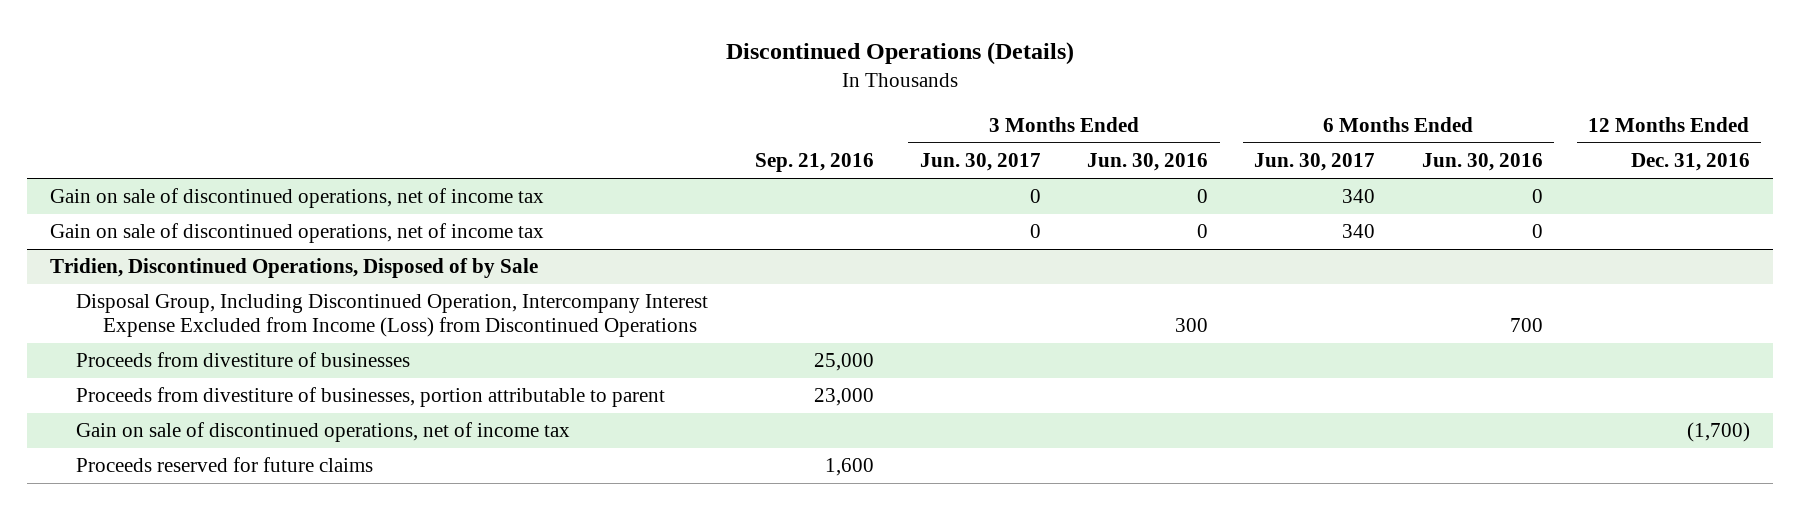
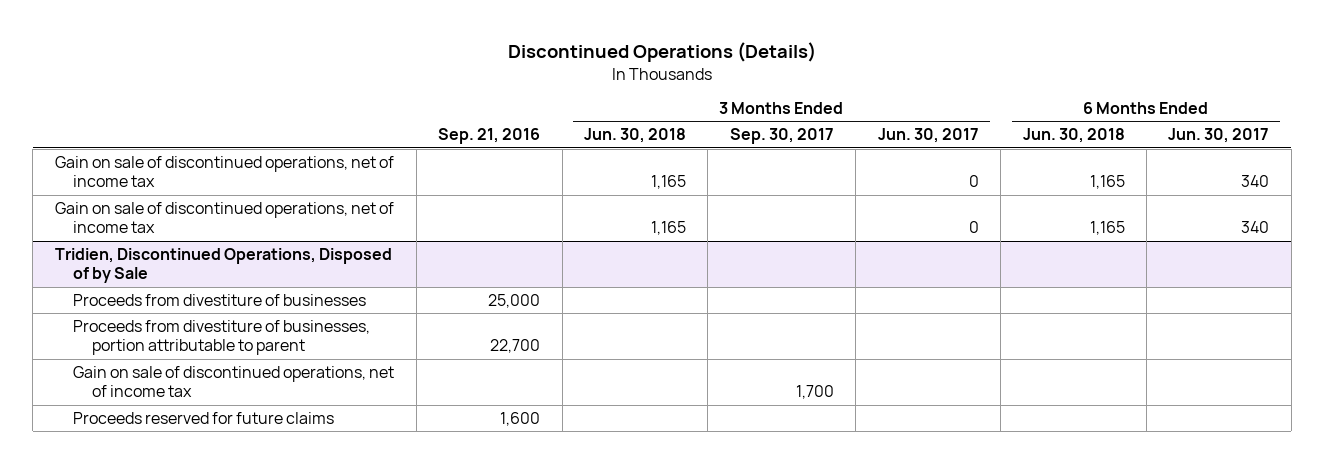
- | Sep. 21, 2016 | 3 Months Ended Jun. 30, 2017 | 3 Months Ended Jun. 30, 2016 | 6 Months Ended Jun. 30, 2017 | 6 Months Ended Jun. 30, 2016 | 12 Months Ended Dec. 31, 2016
+ | Sep. 21, 2016 | 3 Months Ended Jun. 30, 2018 | 3 Months Ended Sep. 30, 2017 | 3 Months Ended Jun. 30, 2017 | 6 Months Ended Jun. 30, 2018 | 6 Months Ended Jun. 30, 2017
@ Tridien, Discontinued Operations, Disposed of by Sale
- Disposal Group, Including Discontinued Operation, Intercompany Interest Expense Excluded from Income (Loss) from Discontinued Operations | | | 300 | | 700 |
- Proceeds from divestiture of businesses, portion attributable to parent | 23,000 | | | | |
+ Proceeds from divestiture of businesses, portion attributable to parent | 22,700 | | | | |

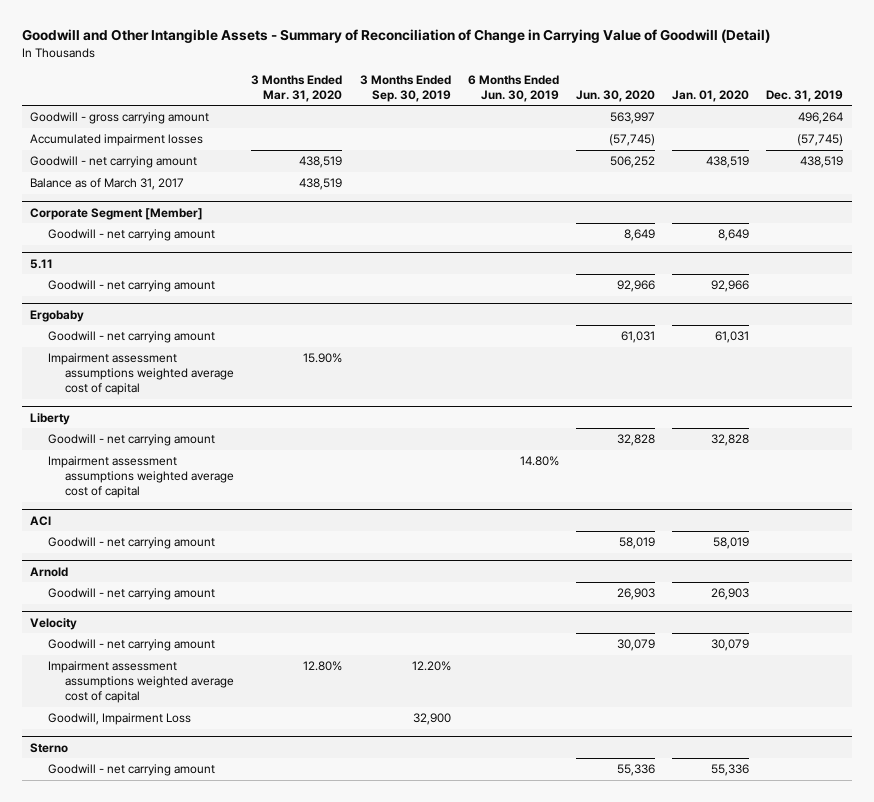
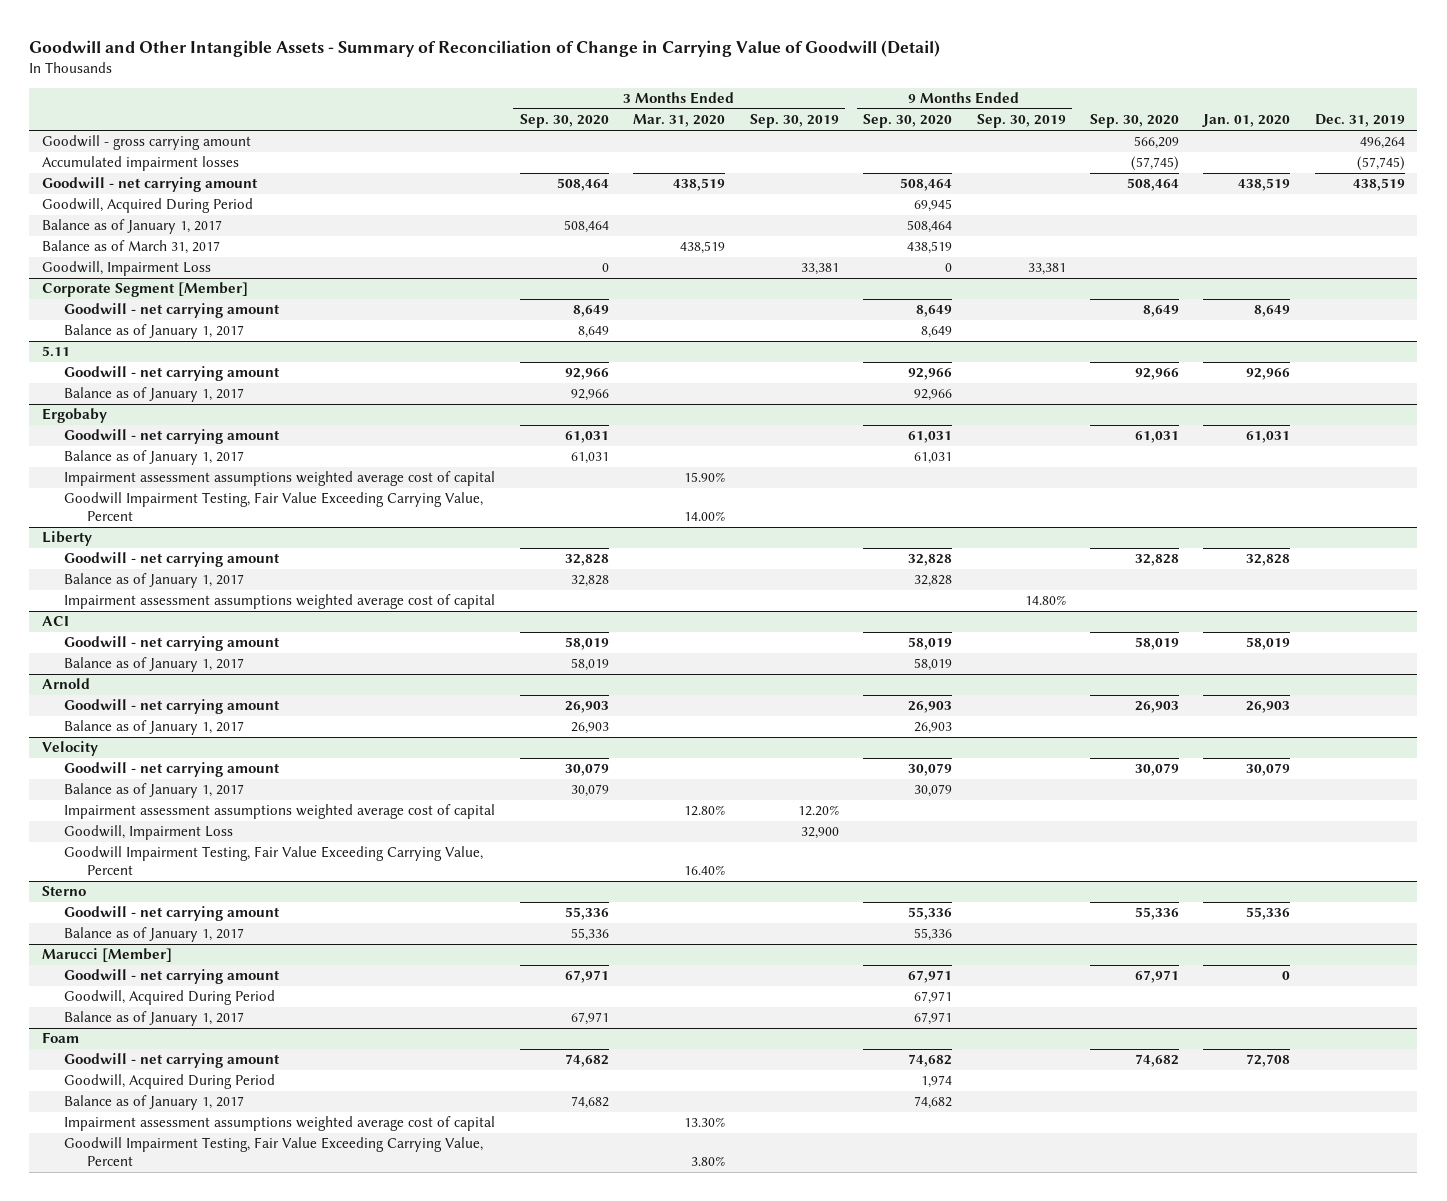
- | 3 Months Ended Mar. 31, 2020 | 3 Months Ended Sep. 30, 2019 | 6 Months Ended Jun. 30, 2019 | Jun. 30, 2020 | Jan. 01, 2020 | Dec. 31, 2019
+ | 3 Months Ended Sep. 30, 2020 | 3 Months Ended Mar. 31, 2020 | 3 Months Ended Sep. 30, 2019 | 9 Months Ended Sep. 30, 2020 | 9 Months Ended Sep. 30, 2019 | Sep. 30, 2020 | Jan. 01, 2020 | Dec. 31, 2019
+ Goodwill, Acquired During Period | | | | 69,945 | | | |
+ Balance as of January 1, 2017 | 508,464 | | | 508,464 | | | |
+ Goodwill, Impairment Loss | 0 | | 33,381 | 0 | 33,381 | | |
@ Corporate Segment [Member]
+ Balance as of January 1, 2017 | 8,649 | | | 8,649 | | | |
@ 5.11
+ Balance as of January 1, 2017 | 92,966 | | | 92,966 | | | |
@ Ergobaby
+ Balance as of January 1, 2017 | 61,031 | | | 61,031 | | | |
+ Goodwill Impairment Testing, Fair Value Exceeding Carrying Value, Percent | | 14.00% | | | | | |
@ Liberty
+ Balance as of January 1, 2017 | 32,828 | | | 32,828 | | | |
@ ACI
+ Balance as of January 1, 2017 | 58,019 | | | 58,019 | | | |
@ Arnold
+ Balance as of January 1, 2017 | 26,903 | | | 26,903 | | | |
@ Velocity
+ Balance as of January 1, 2017 | 30,079 | | | 30,079 | | | |
+ Goodwill Impairment Testing, Fair Value Exceeding Carrying Value, Percent | | 16.40% | | | | | |
@ Sterno
+ Balance as of January 1, 2017 | 55,336 | | | 55,336 | | | |
+ Marucci [Member]
+ Goodwill - net carrying amount | 67,971 | | | 67,971 | | 67,971 | 0 |
+ Goodwill, Acquired During Period | | | | 67,971 | | | |
+ Balance as of January 1, 2017 | 67,971 | | | 67,971 | | | |
+ Foam
+ Goodwill - net carrying amount | 74,682 | | | 74,682 | | 74,682 | 72,708 |
+ Goodwill, Acquired During Period | | | | 1,974 | | | |
+ Balance as of January 1, 2017 | 74,682 | | | 74,682 | | | |
+ Impairment assessment assumptions weighted average cost of capital | | 13.30% | | | | | |
+ Goodwill Impairment Testing, Fair Value Exceeding Carrying Value, Percent | | 3.80% | | | | | |

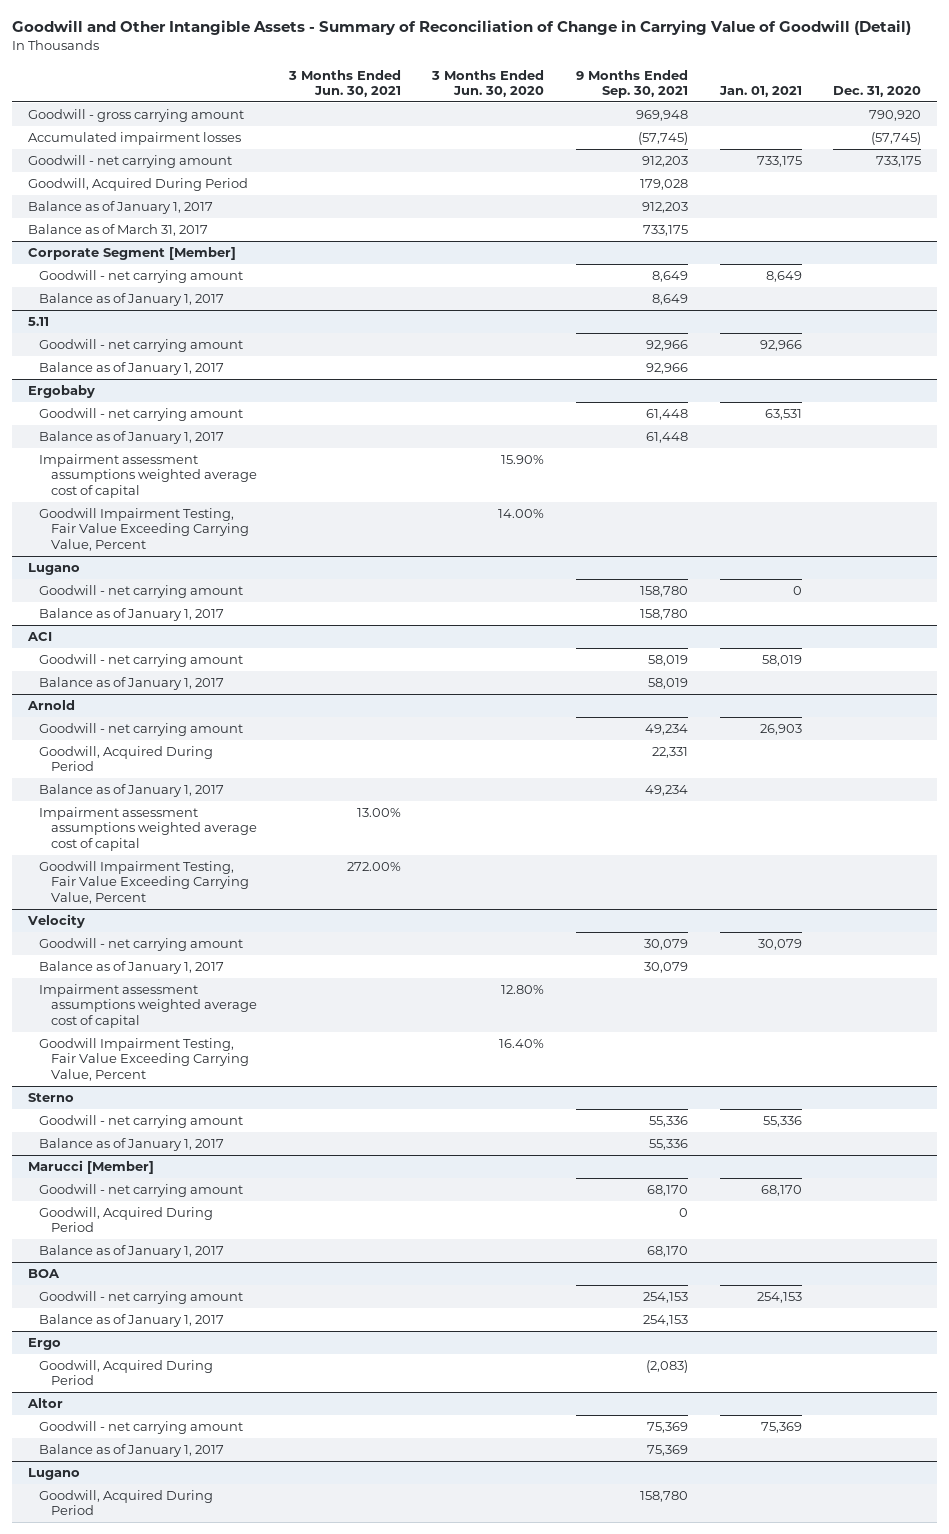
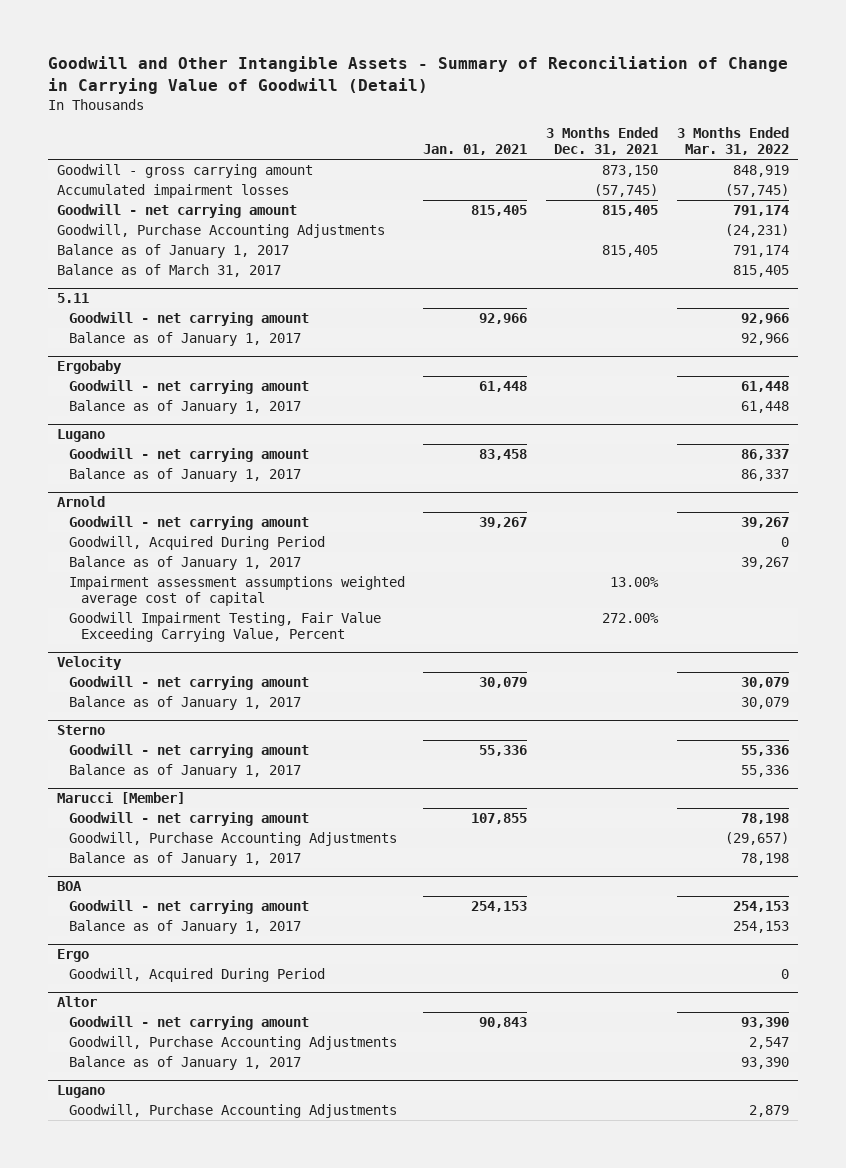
- | 3 Months Ended Jun. 30, 2021 | 3 Months Ended Jun. 30, 2020 | 9 Months Ended Sep. 30, 2021 | Jan. 01, 2021 | Dec. 31, 2020
+ | Jan. 01, 2021 | 3 Months Ended Dec. 31, 2021 | 3 Months Ended Mar. 31, 2022
- Goodwill - net carrying amount | | | 912,203 | 733,175 | 733,175
- Goodwill, Acquired During Period | | | 179,028 | |
+ Goodwill - net carrying amount | 815,405 | 815,405 | 791,174
+ Goodwill, Purchase Accounting Adjustments | | | (24,231)
- Corporate Segment [Member]
- Goodwill - net carrying amount | | | 8,649 | 8,649 |
- Balance as of January 1, 2017 | | | 8,649 | |
@ Ergobaby
- Goodwill - net carrying amount | | | 61,448 | 63,531 |
+ Goodwill - net carrying amount | 61,448 | | 61,448
- Impairment assessment assumptions weighted average cost of capital | | 15.90% | | |
- Goodwill Impairment Testing, Fair Value Exceeding Carrying Value, Percent | | 14.00% | | |
@ Lugano
- Goodwill - net carrying amount | | | 158,780 | 0 |
+ Goodwill - net carrying amount | 83,458 | | 86,337
- ACI
- Goodwill - net carrying amount | | | 58,019 | 58,019 |
- Balance as of January 1, 2017 | | | 58,019 | |
@ Arnold
- Goodwill - net carrying amount | | | 49,234 | 26,903 |
+ Goodwill - net carrying amount | 39,267 | | 39,267
@ Velocity
- Impairment assessment assumptions weighted average cost of capital | | 12.80% | | |
- Goodwill Impairment Testing, Fair Value Exceeding Carrying Value, Percent | | 16.40% | | |
@ Marucci [Member]
- Goodwill - net carrying amount | | | 68,170 | 68,170 |
- Goodwill, Acquired During Period | | | 0 | |
+ Goodwill - net carrying amount | 107,855 | | 78,198
+ Goodwill, Purchase Accounting Adjustments | | | (29,657)
@ Altor
- Goodwill - net carrying amount | | | 75,369 | 75,369 |
+ Goodwill - net carrying amount | 90,843 | | 93,390
+ Goodwill, Purchase Accounting Adjustments | | | 2,547
@ Lugano
- Goodwill, Acquired During Period | | | 158,780 | |
+ Goodwill, Purchase Accounting Adjustments | | | 2,879

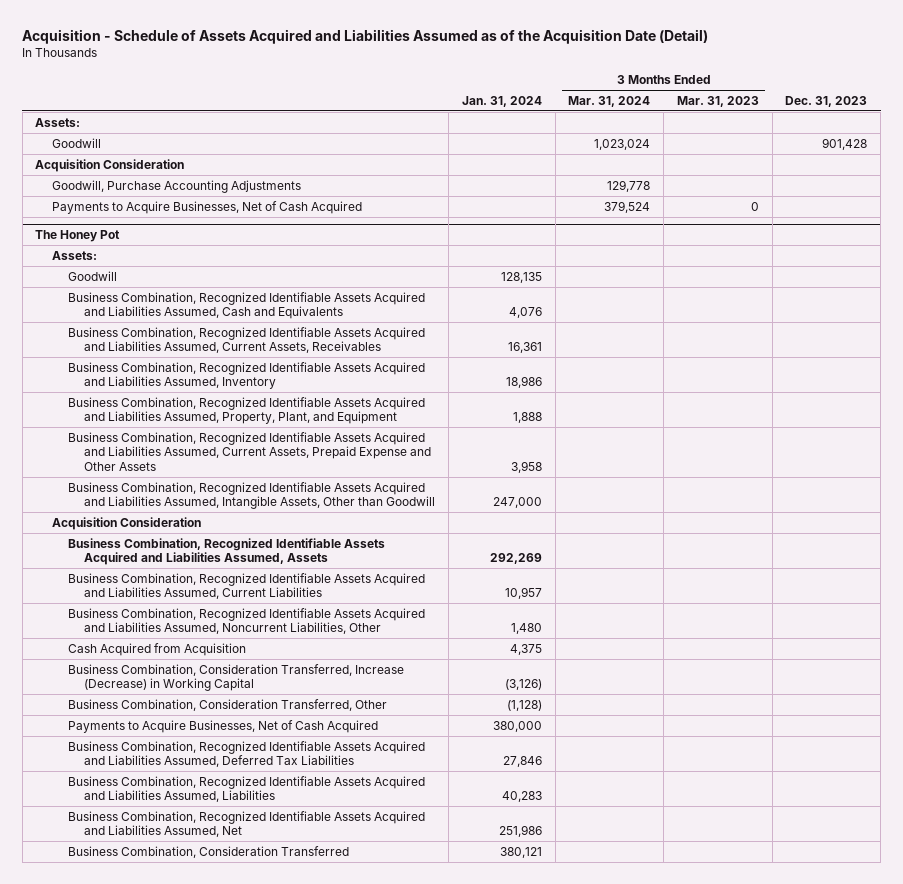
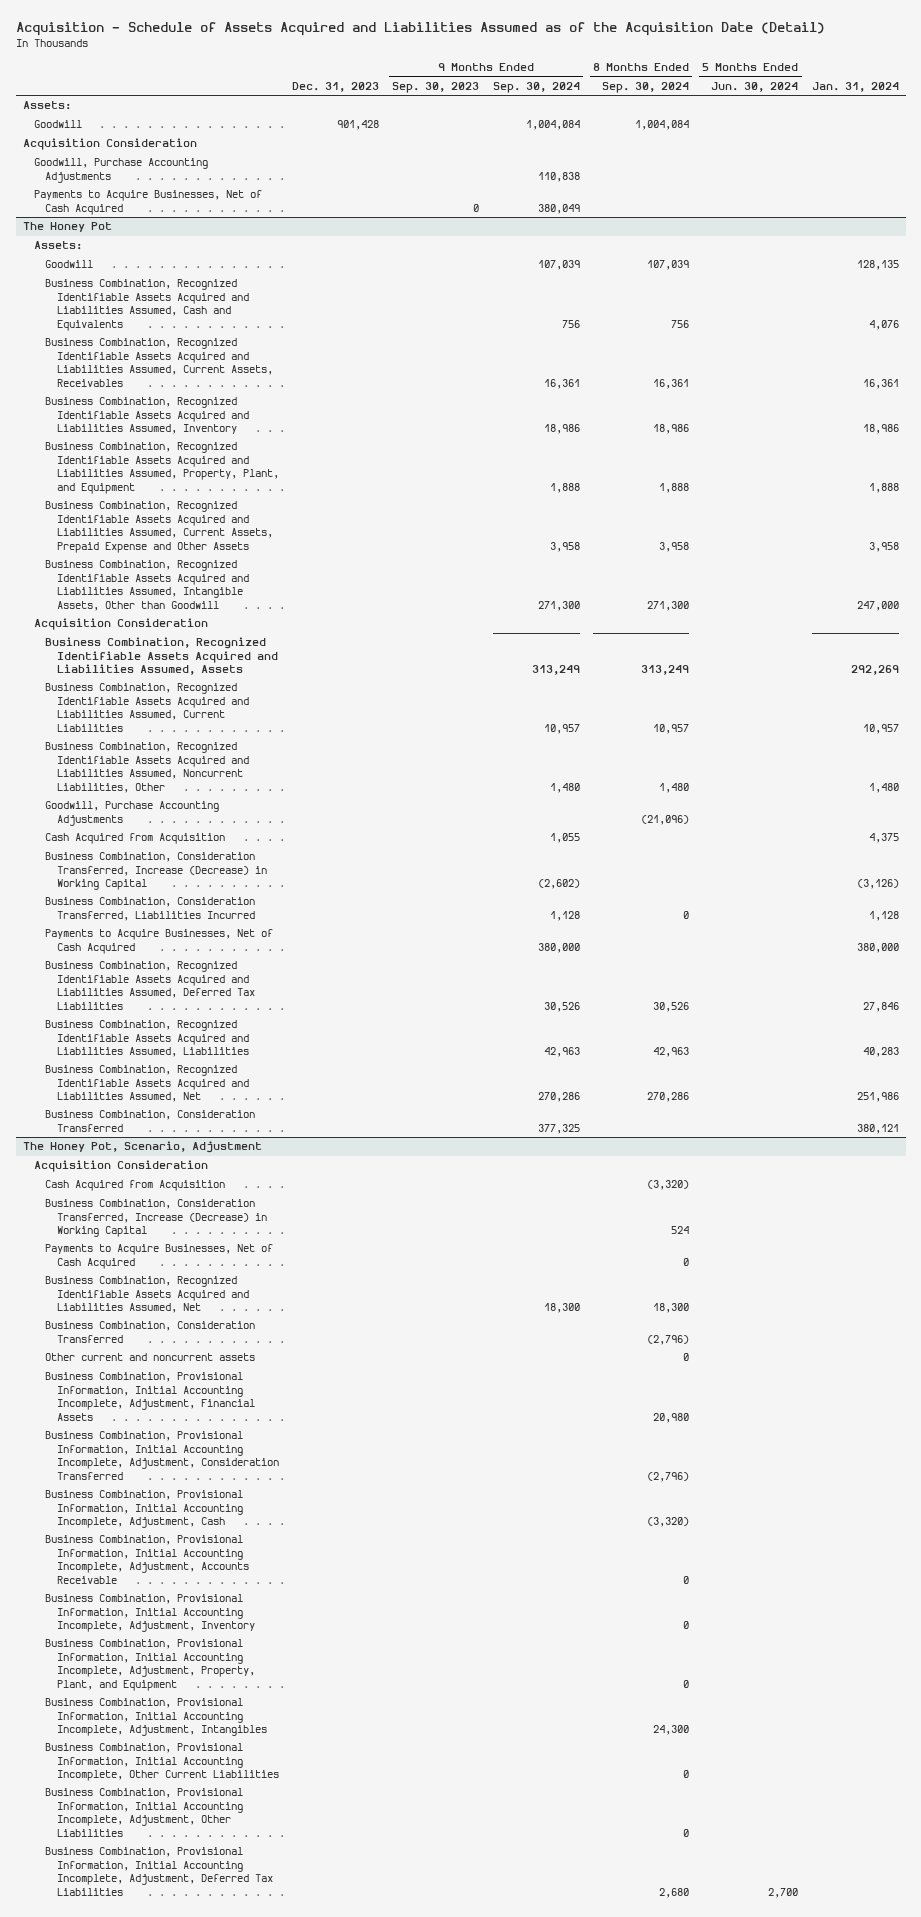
- | Jan. 31, 2024 | 3 Months Ended Mar. 31, 2024 | 3 Months Ended Mar. 31, 2023 | Dec. 31, 2023
+ | Dec. 31, 2023 | 9 Months Ended Sep. 30, 2023 | 9 Months Ended Sep. 30, 2024 | 8 Months Ended Sep. 30, 2024 | 5 Months Ended Jun. 30, 2024 | Jan. 31, 2024
@ The Honey Pot
+ Goodwill, Purchase Accounting Adjustments | | | | (21,096) | |
- Business Combination, Consideration Transferred, Other | (1,128) | | |
+ Business Combination, Consideration Transferred, Liabilities Incurred | | | 1,128 | 0 | | 1,128
+ The Honey Pot, Scenario, Adjustment
+ Acquisition Consideration
+ Cash Acquired from Acquisition | | | | (3,320) | |
+ Business Combination, Consideration Transferred, Increase (Decrease) in Working Capital | | | | 524 | |
+ Payments to Acquire Businesses, Net of Cash Acquired | | | | 0 | |
+ Business Combination, Recognized Identifiable Assets Acquired and Liabilities Assumed, Net | | | 18,300 | 18,300 | |
+ Business Combination, Consideration Transferred | | | | (2,796) | |
+ Other current and noncurrent assets | | | | 0 | |
+ Business Combination, Provisional Information, Initial Accounting Incomplete, Adjustment, Financial Assets | | | | 20,980 | |
+ Business Combination, Provisional Information, Initial Accounting Incomplete, Adjustment, Consideration Transferred | | | | (2,796) | |
+ Business Combination, Provisional Information, Initial Accounting Incomplete, Adjustment, Cash | | | | (3,320) | |
+ Business Combination, Provisional Information, Initial Accounting Incomplete, Adjustment, Accounts Receivable | | | | 0 | |
+ Business Combination, Provisional Information, Initial Accounting Incomplete, Adjustment, Inventory | | | | 0 | |
+ Business Combination, Provisional Information, Initial Accounting Incomplete, Adjustment, Property, Plant, and Equipment | | | | 0 | |
+ Business Combination, Provisional Information, Initial Accounting Incomplete, Adjustment, Intangibles | | | | 24,300 | |
+ Business Combination, Provisional Information, Initial Accounting Incomplete, Other Current Liabilities | | | | 0 | |
+ Business Combination, Provisional Information, Initial Accounting Incomplete, Adjustment, Other Liabilities | | | | 0 | |
+ Business Combination, Provisional Information, Initial Accounting Incomplete, Adjustment, Deferred Tax Liabilities | | | | 2,680 | 2,700 |

